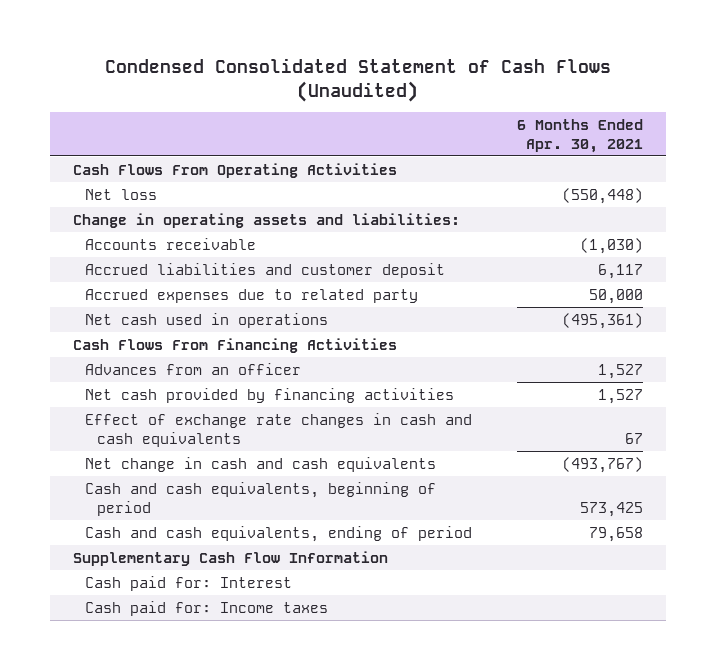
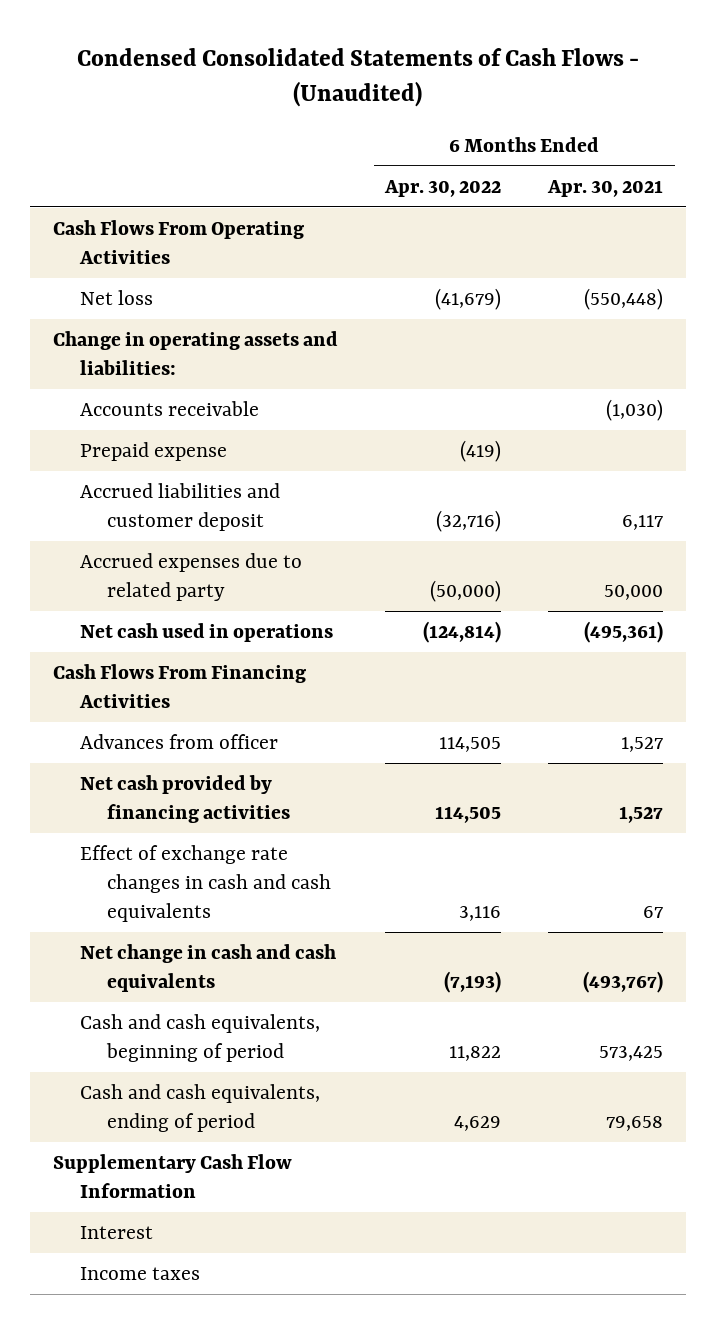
- Condensed Consolidated Statement of Cash Flows (Unaudited)
+ Condensed Consolidated Statements of Cash Flows - (Unaudited)
- | 6 Months Ended Apr. 30, 2021
+ | 6 Months Ended Apr. 30, 2022 | 6 Months Ended Apr. 30, 2021
+ Prepaid expense | (419) |
- Advances from an officer | 1,527
+ Advances from officer | 114,505 | 1,527
- Cash paid for: Interest
- Cash paid for: Income taxes
+ Interest
+ Income taxes

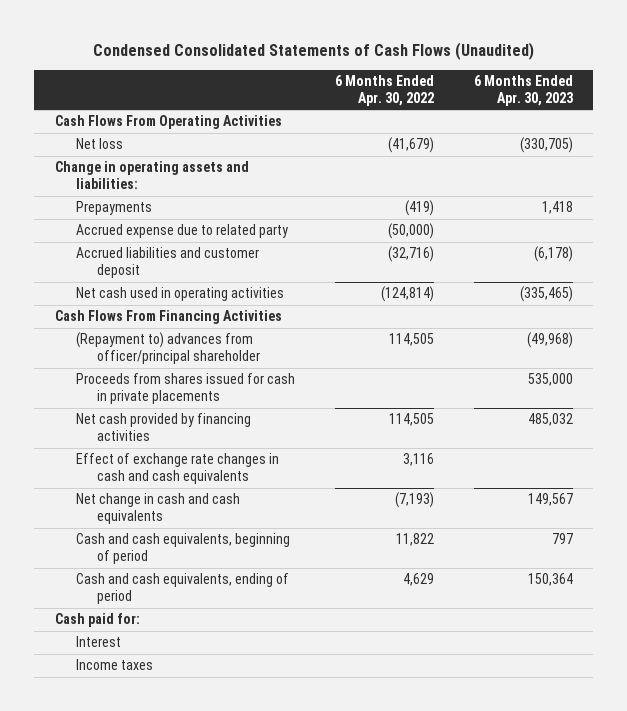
- Condensed Consolidated Statements of Cash Flows - (Unaudited)
+ Condensed Consolidated Statements of Cash Flows (Unaudited)
- | 6 Months Ended Apr. 30, 2022 | 6 Months Ended Apr. 30, 2021
+ | 6 Months Ended Apr. 30, 2022 | 6 Months Ended Apr. 30, 2023
- Accounts receivable | | (1,030)
- Prepaid expense | (419) |
+ Prepayments | (419) | 1,418
+ Accrued expense due to related party | (50,000) |
- Accrued expenses due to related party | (50,000) | 50,000
- Net cash used in operations | (124,814) | (495,361)
+ Net cash used in operating activities | (124,814) | (335,465)
- Advances from officer | 114,505 | 1,527
+ (Repayment to) advances from officer/principal shareholder | 114,505 | (49,968)
+ Proceeds from shares issued for cash in private placements | | 535,000
- Supplementary Cash Flow Information
+ Cash paid for:

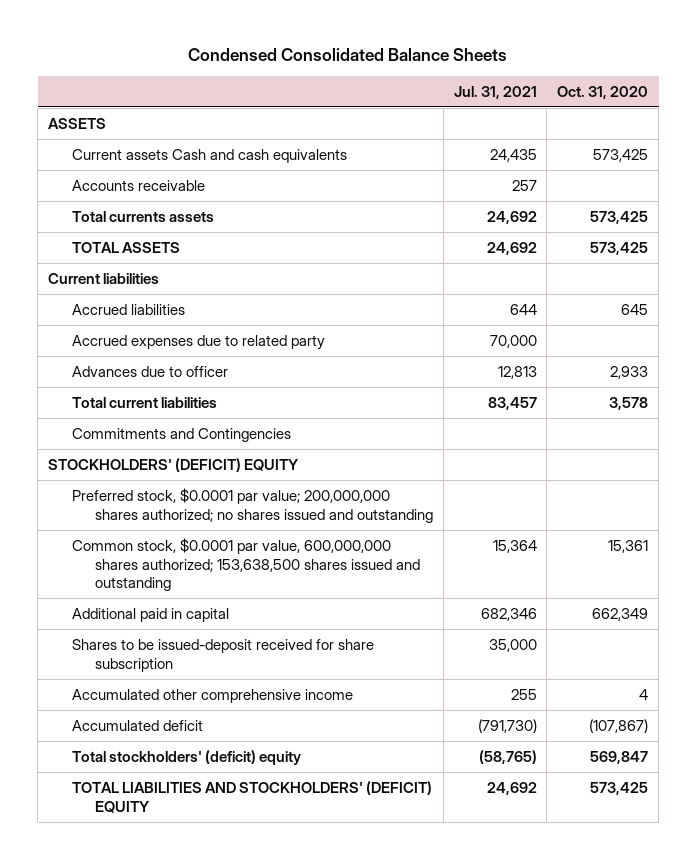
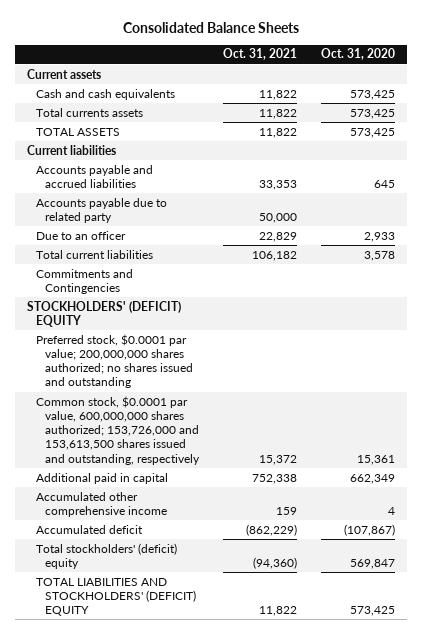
- Condensed Consolidated Balance Sheets
+ Consolidated Balance Sheets
- | Jul. 31, 2021 | Oct. 31, 2020
+ | Oct. 31, 2021 | Oct. 31, 2020
- ASSETS
- Current assets Cash and cash equivalents | 24,435 | 573,425
- Accounts receivable | 257 |
+ Current assets
+ Cash and cash equivalents | 11,822 | 573,425
- Accrued liabilities | 644 | 645
- Accrued expenses due to related party | 70,000 |
- Advances due to officer | 12,813 | 2,933
+ Accounts payable and accrued liabilities | 33,353 | 645
+ Accounts payable due to related party | 50,000 |
+ Due to an officer | 22,829 | 2,933
- Common stock, $0.0001 par value, 600,000,000 shares authorized; 153,638,500 shares issued and outstanding | 15,364 | 15,361
+ Common stock, $0.0001 par value, 600,000,000 shares authorized; 153,726,000 and 153,613,500 shares issued and outstanding, respectively | 15,372 | 15,361
- Shares to be issued-deposit received for share subscription | 35,000 |

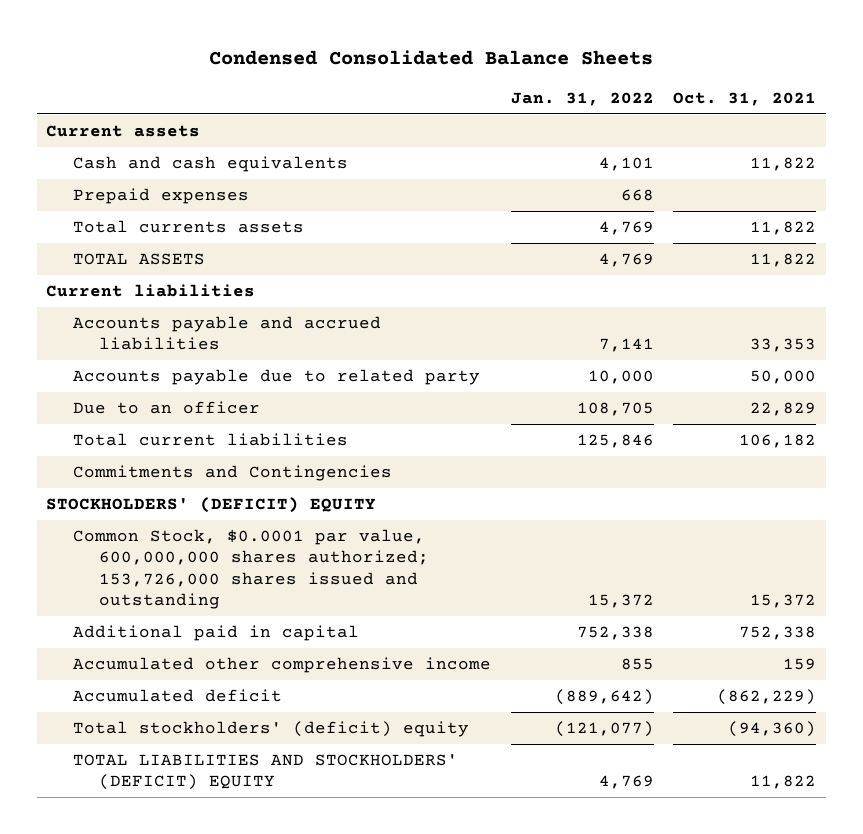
- Consolidated Balance Sheets
+ Condensed Consolidated Balance Sheets
- | Oct. 31, 2021 | Oct. 31, 2020
+ | Jan. 31, 2022 | Oct. 31, 2021
+ Prepaid expenses | 668 |
- Preferred stock, $0.0001 par value; 200,000,000 shares authorized; no shares issued and outstanding
- Common stock, $0.0001 par value, 600,000,000 shares authorized; 153,726,000 and 153,613,500 shares issued and outstanding, respectively | 15,372 | 15,361
+ Common Stock, $0.0001 par value, 600,000,000 shares authorized; 153,726,000 shares issued and outstanding | 15,372 | 15,372

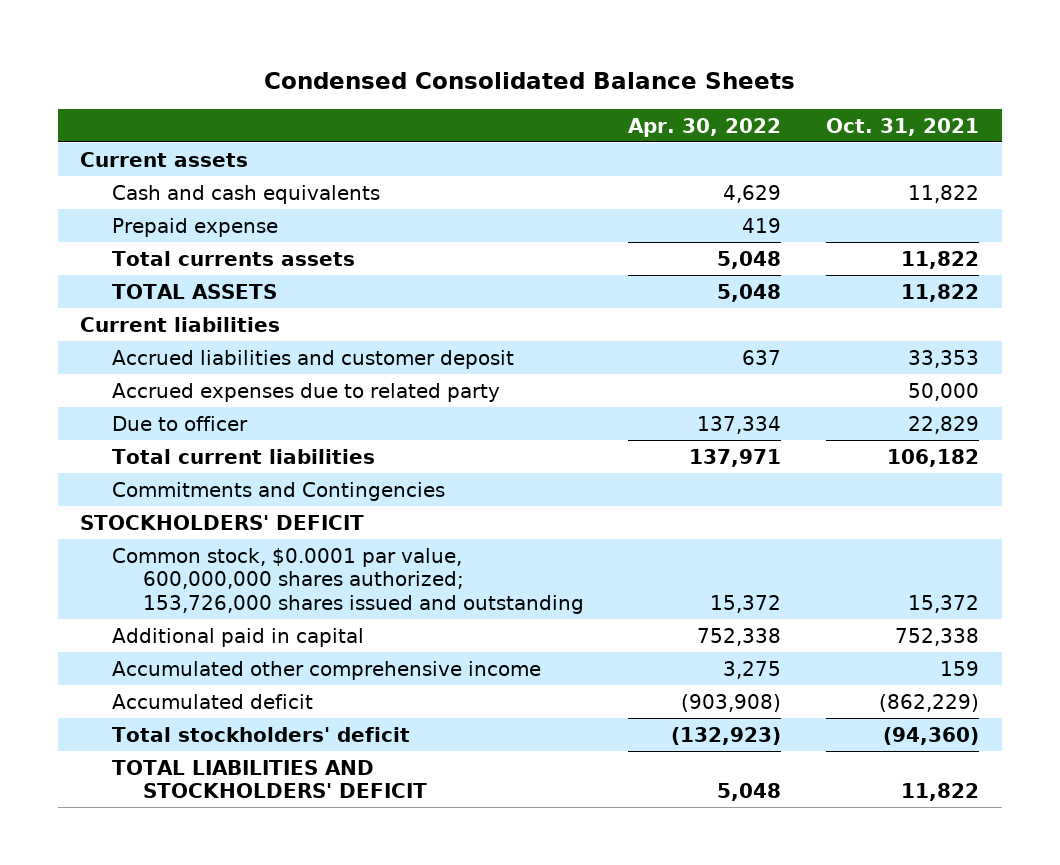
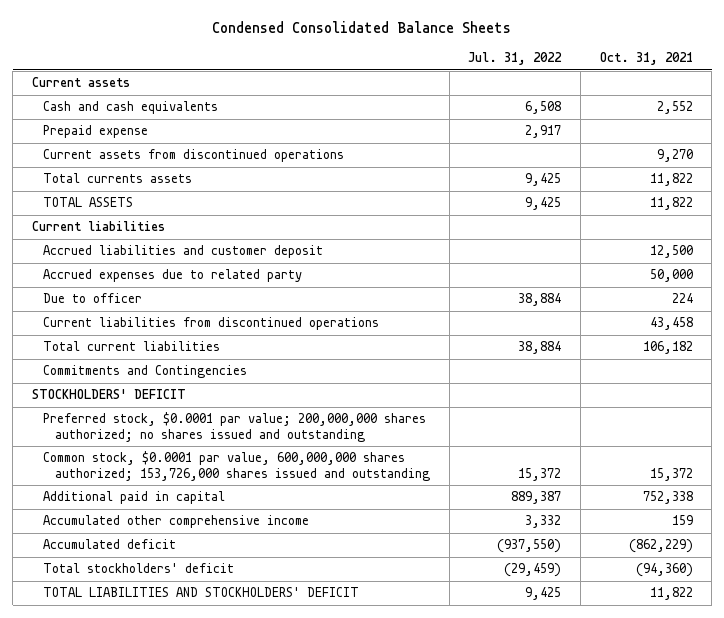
- | Apr. 30, 2022 | Oct. 31, 2021
+ | Jul. 31, 2022 | Oct. 31, 2021
- Cash and cash equivalents | 4,629 | 11,822
+ Cash and cash equivalents | 6,508 | 2,552
+ Current assets from discontinued operations | | 9,270
- Accrued liabilities and customer deposit | 637 | 33,353
+ Accrued liabilities and customer deposit | | 12,500
- Due to officer | 137,334 | 22,829
+ Due to officer | 38,884 | 224
+ Current liabilities from discontinued operations | | 43,458
+ Preferred stock, $0.0001 par value; 200,000,000 shares authorized; no shares issued and outstanding

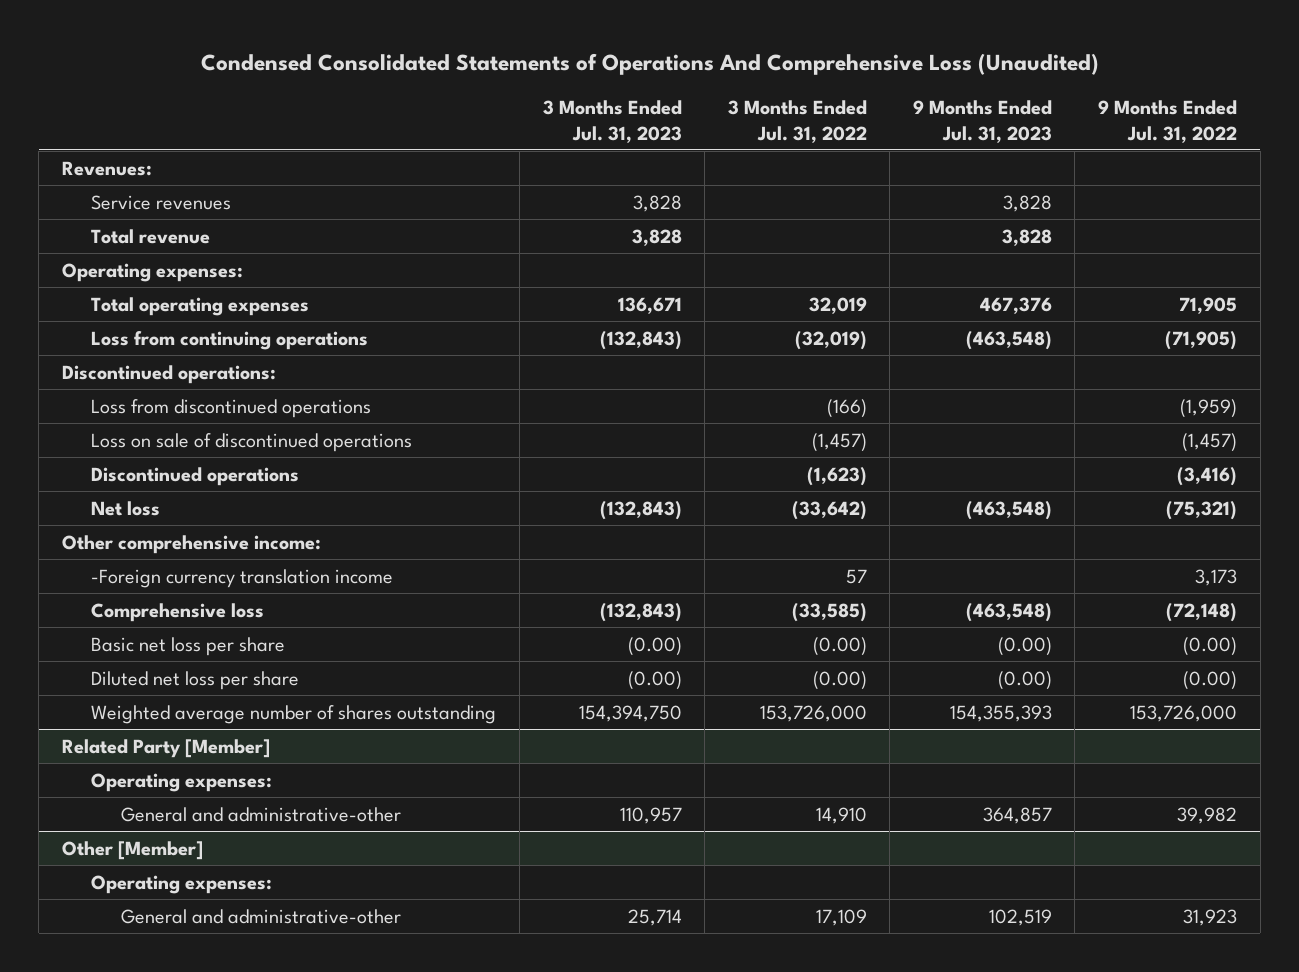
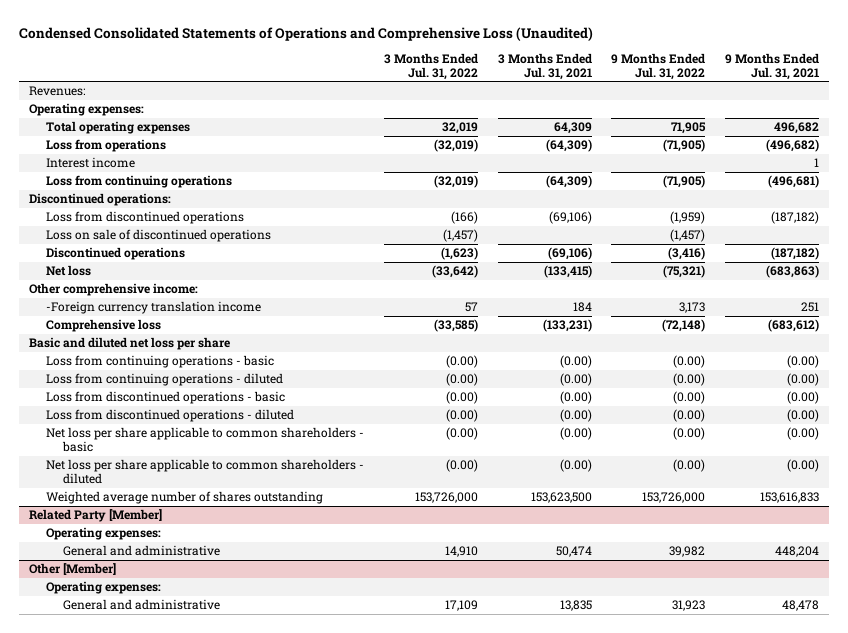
- Condensed Consolidated Statements of Operations And Comprehensive Loss (Unaudited)
+ Condensed Consolidated Statements of Operations and Comprehensive Loss (Unaudited)
- | 3 Months Ended Jul. 31, 2023 | 3 Months Ended Jul. 31, 2022 | 9 Months Ended Jul. 31, 2023 | 9 Months Ended Jul. 31, 2022
+ | 3 Months Ended Jul. 31, 2022 | 3 Months Ended Jul. 31, 2021 | 9 Months Ended Jul. 31, 2022 | 9 Months Ended Jul. 31, 2021
- Service revenues | 3,828 | | 3,828 |
- Total revenue | 3,828 | | 3,828 |
+ Loss from operations | (32,019) | (64,309) | (71,905) | (496,682)
+ Interest income | | | | 1
- Basic net loss per share | (0.00) | (0.00) | (0.00) | (0.00)
- Diluted net loss per share | (0.00) | (0.00) | (0.00) | (0.00)
+ Basic and diluted net loss per share
+ Loss from continuing operations - basic | (0.00) | (0.00) | (0.00) | (0.00)
+ Loss from continuing operations - diluted | (0.00) | (0.00) | (0.00) | (0.00)
+ Loss from discontinued operations - basic | (0.00) | (0.00) | (0.00) | (0.00)
+ Loss from discontinued operations - diluted | (0.00) | (0.00) | (0.00) | (0.00)
+ Net loss per share applicable to common shareholders - basic | (0.00) | (0.00) | (0.00) | (0.00)
+ Net loss per share applicable to common shareholders - diluted | (0.00) | (0.00) | (0.00) | (0.00)
@ Related Party [Member]
- General and administrative-other | 110,957 | 14,910 | 364,857 | 39,982
+ General and administrative | 14,910 | 50,474 | 39,982 | 448,204
@ Other [Member]
- General and administrative-other | 25,714 | 17,109 | 102,519 | 31,923
+ General and administrative | 17,109 | 13,835 | 31,923 | 48,478

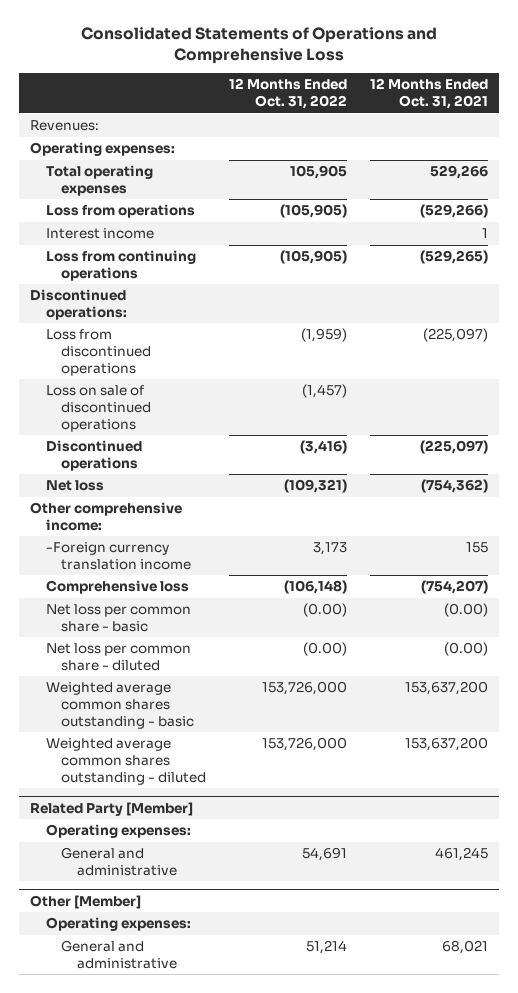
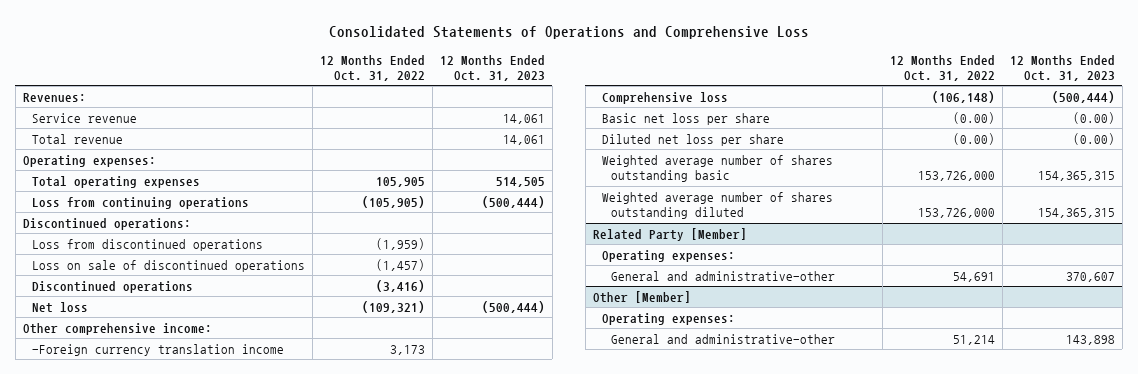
- | 12 Months Ended Oct. 31, 2022 | 12 Months Ended Oct. 31, 2021
+ | 12 Months Ended Oct. 31, 2022 | 12 Months Ended Oct. 31, 2023
+ Service revenue | | 14,061
+ Total revenue | | 14,061
- Loss from operations | (105,905) | (529,266)
- Interest income | | 1
- Net loss per common share - basic | (0.00) | (0.00)
- Net loss per common share - diluted | (0.00) | (0.00)
- Weighted average common shares outstanding - basic | 153,726,000 | 153,637,200
- Weighted average common shares outstanding - diluted | 153,726,000 | 153,637,200
+ Basic net loss per share | (0.00) | (0.00)
+ Diluted net loss per share | (0.00) | (0.00)
+ Weighted average number of shares outstanding basic | 153,726,000 | 154,365,315
+ Weighted average number of shares outstanding diluted | 153,726,000 | 154,365,315
@ Related Party [Member]
- General and administrative | 54,691 | 461,245
+ General and administrative-other | 54,691 | 370,607
@ Other [Member]
- General and administrative | 51,214 | 68,021
+ General and administrative-other | 51,214 | 143,898

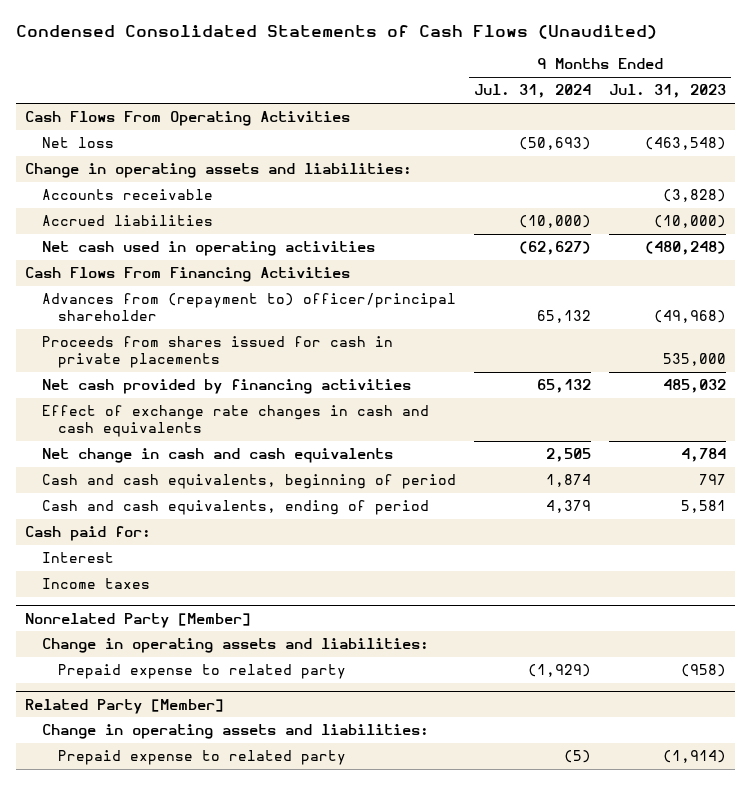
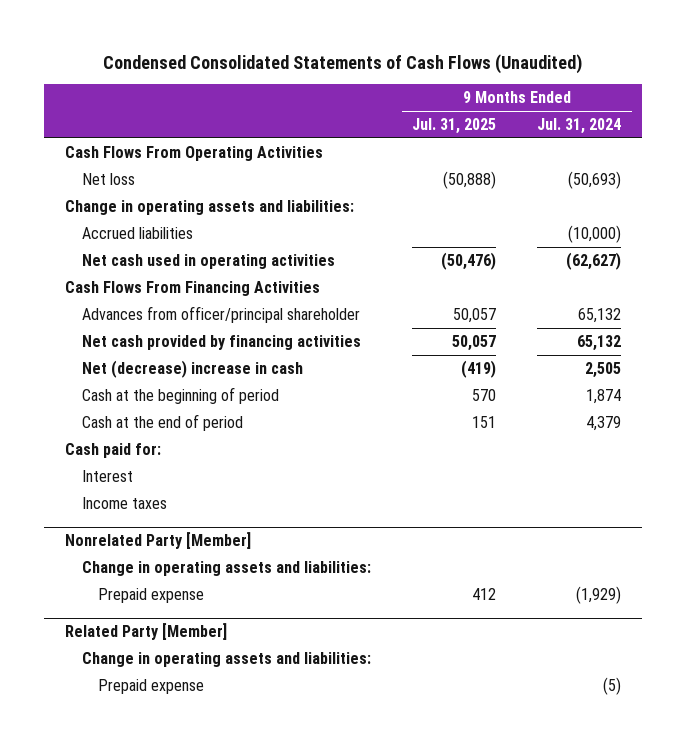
- | 9 Months Ended Jul. 31, 2024 | 9 Months Ended Jul. 31, 2023
+ | 9 Months Ended Jul. 31, 2025 | 9 Months Ended Jul. 31, 2024
- Accounts receivable | | (3,828)
- Advances from (repayment to) officer/principal shareholder | 65,132 | (49,968)
- Proceeds from shares issued for cash in private placements | | 535,000
+ Advances from officer/principal shareholder | 50,057 | 65,132
- Effect of exchange rate changes in cash and cash equivalents
- Net change in cash and cash equivalents | 2,505 | 4,784
- Cash and cash equivalents, beginning of period | 1,874 | 797
- Cash and cash equivalents, ending of period | 4,379 | 5,581
+ Net (decrease) increase in cash | (419) | 2,505
+ Cash at the beginning of period | 570 | 1,874
+ Cash at the end of period | 151 | 4,379
@ Nonrelated Party [Member]
- Prepaid expense to related party | (1,929) | (958)
+ Prepaid expense | 412 | (1,929)
@ Related Party [Member]
- Prepaid expense to related party | (5) | (1,914)
+ Prepaid expense | | (5)

